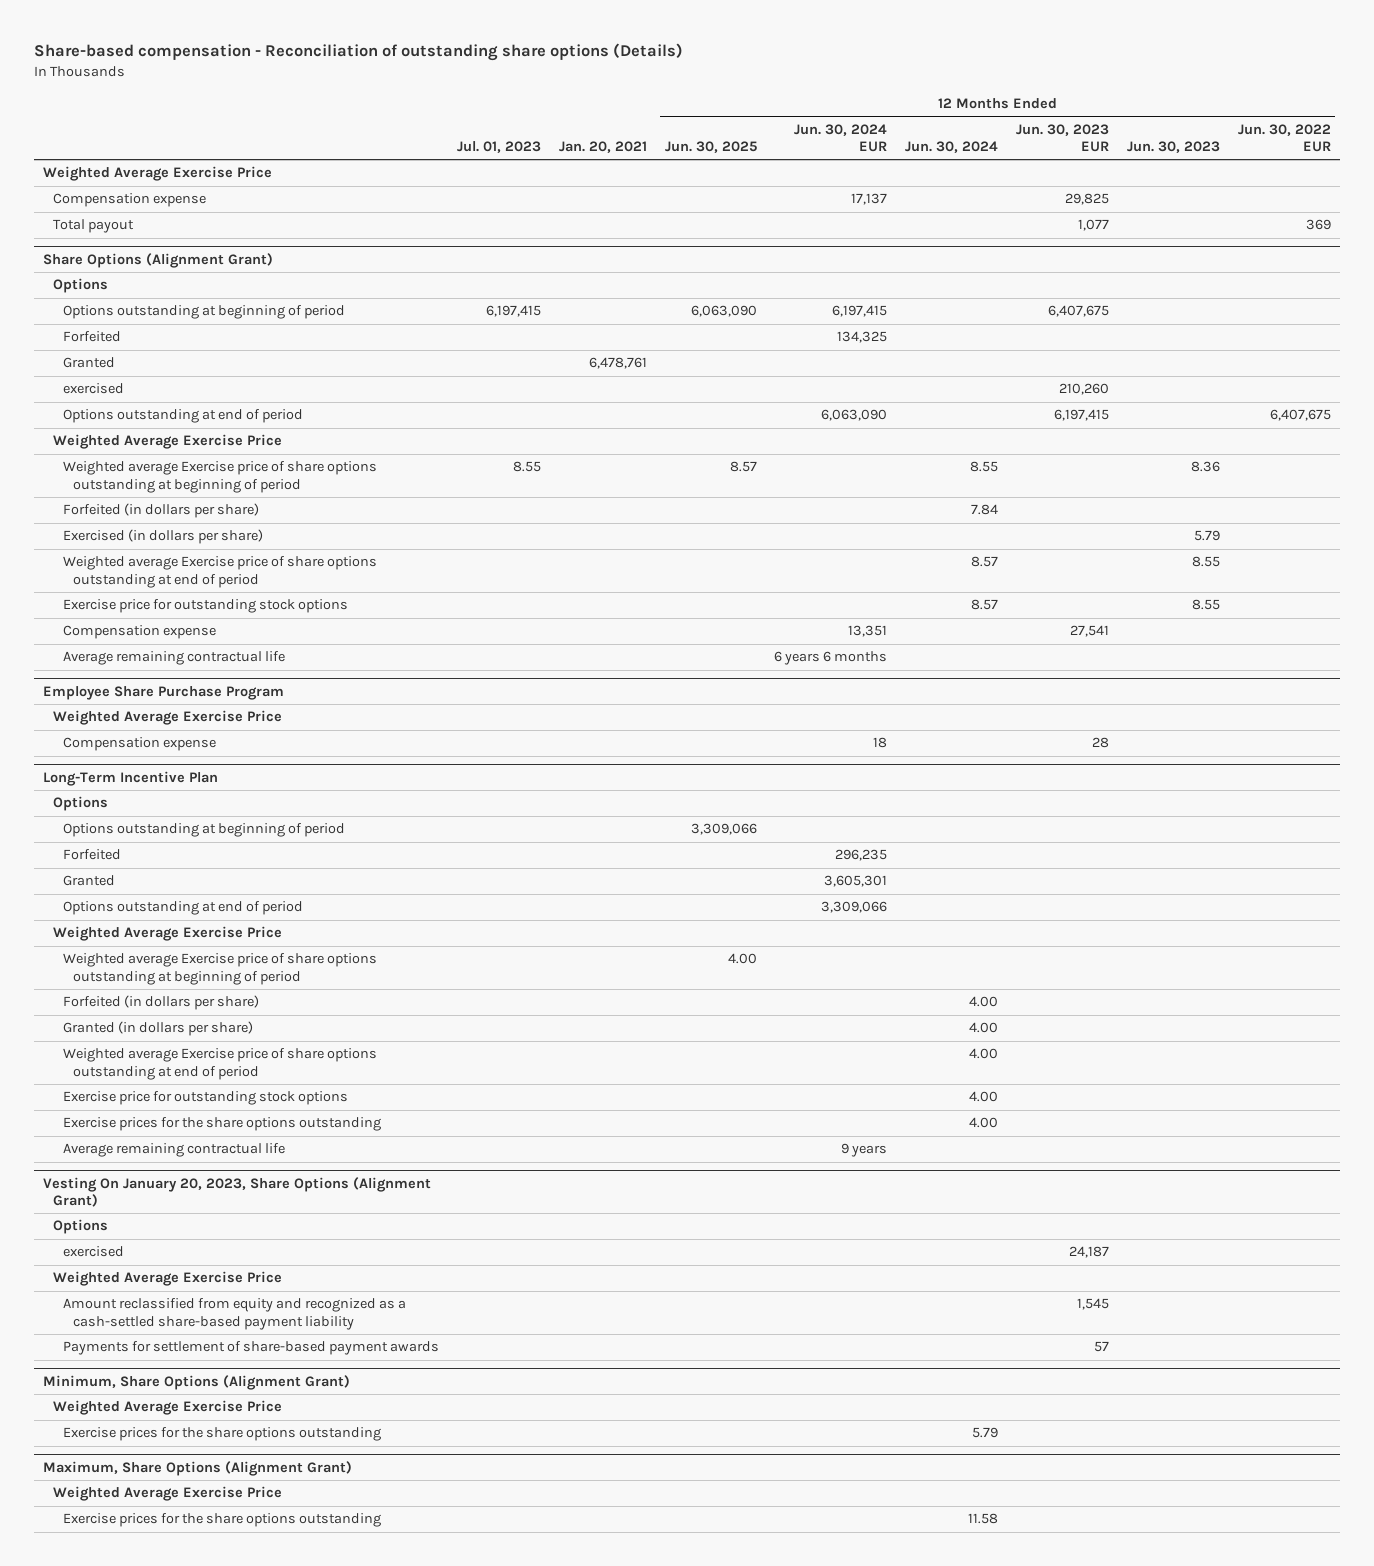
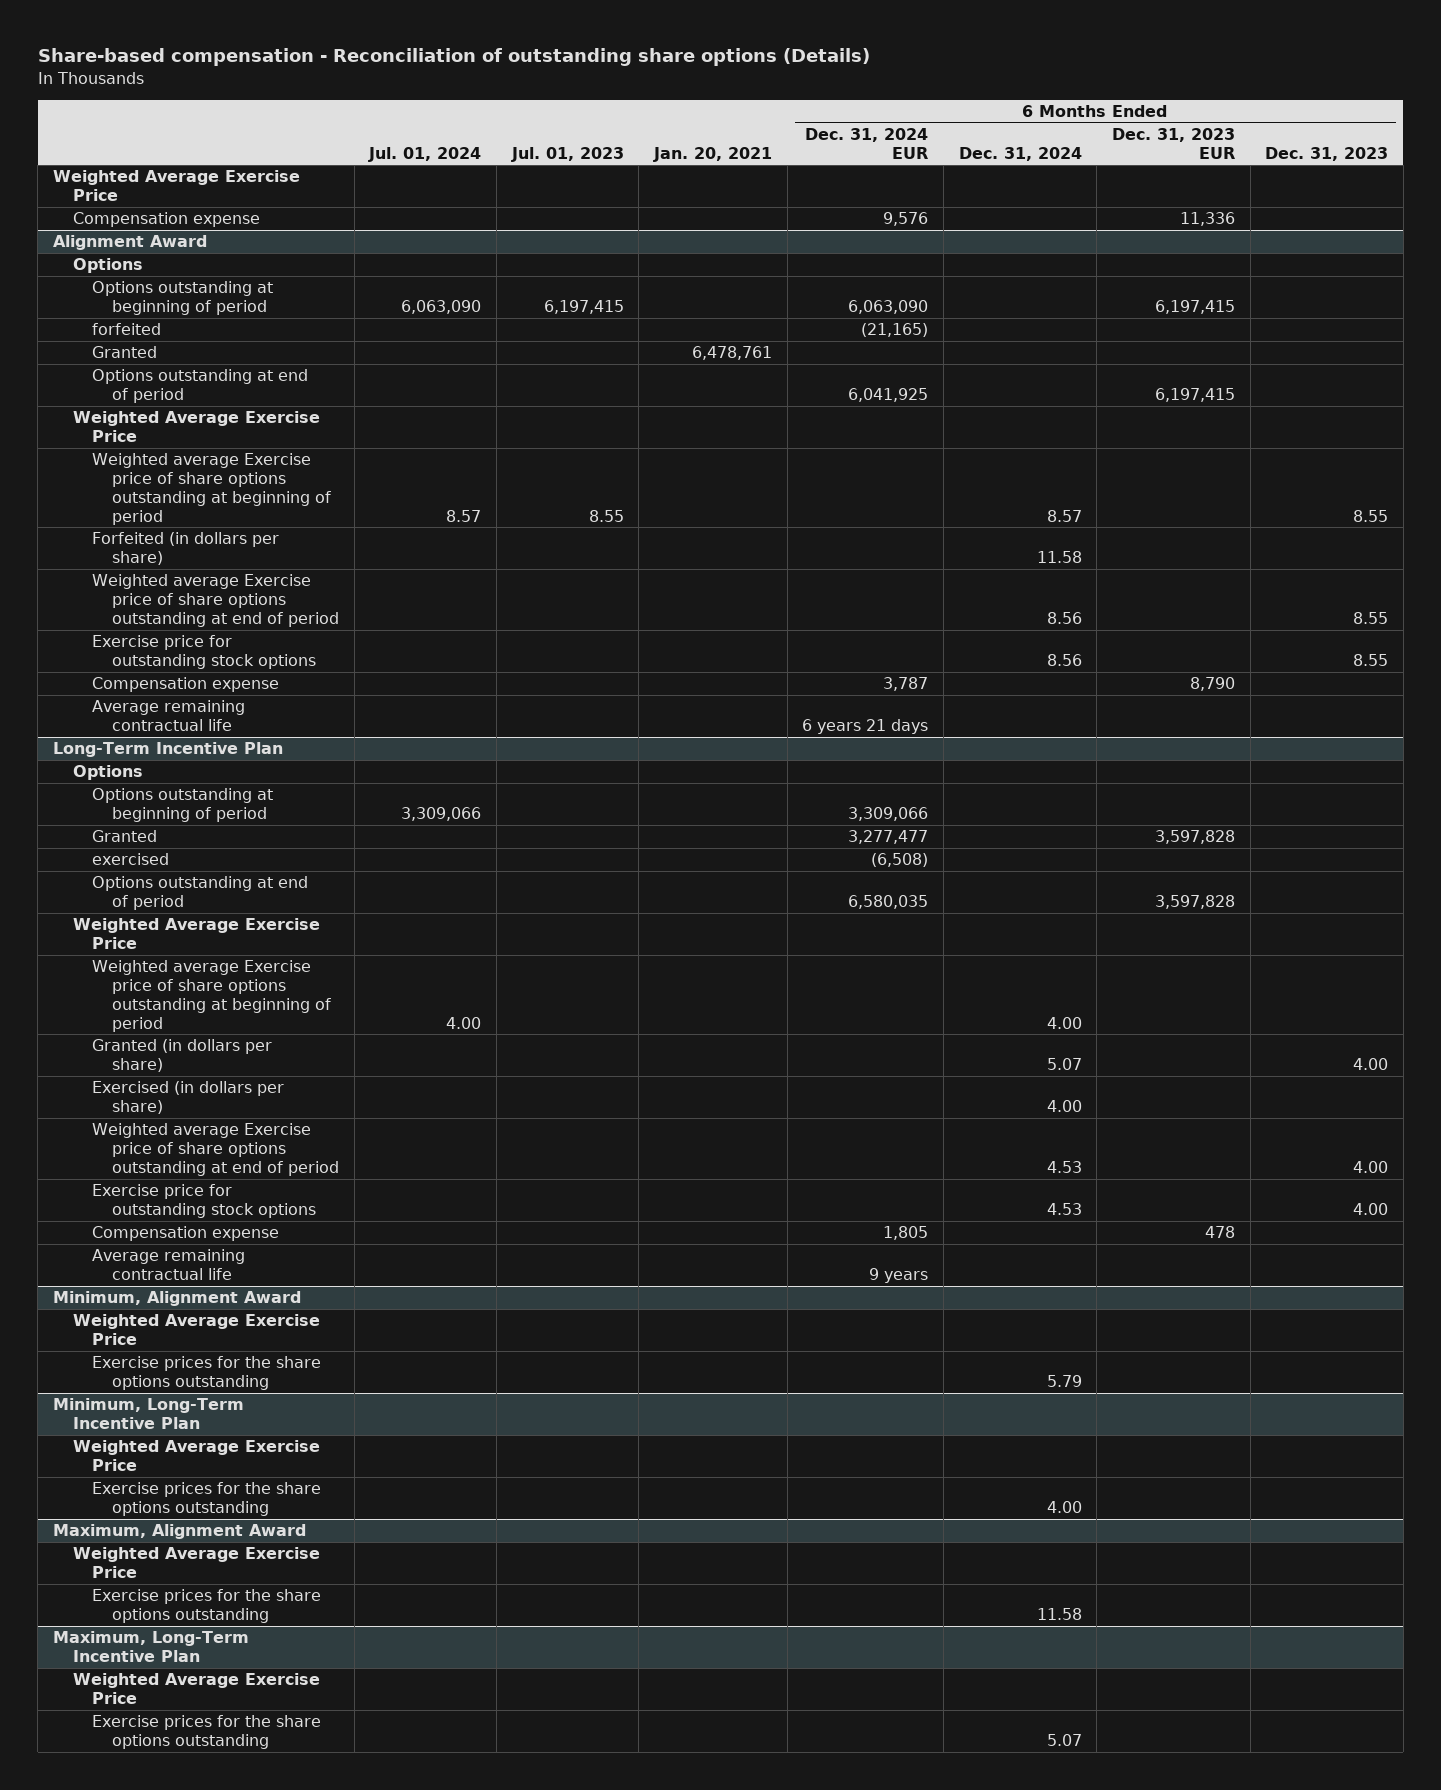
- | Jul. 01, 2023 | Jan. 20, 2021 | 12 Months Ended Jun. 30, 2025 | 12 Months Ended Jun. 30, 2024 EUR | 12 Months Ended Jun. 30, 2024 | 12 Months Ended Jun. 30, 2023 EUR | 12 Months Ended Jun. 30, 2023 | 12 Months Ended Jun. 30, 2022 EUR
+ | Jul. 01, 2024 | Jul. 01, 2023 | Jan. 20, 2021 | 6 Months Ended Dec. 31, 2024 EUR | 6 Months Ended Dec. 31, 2024 | 6 Months Ended Dec. 31, 2023 EUR | 6 Months Ended Dec. 31, 2023
- Total payout | | | | | | 1,077 | | 369
- Share Options (Alignment Grant)
+ Alignment Award
- Forfeited | | | | 134,325 | | | |
+ forfeited | | | | (21,165) | | |
- exercised | | | | | | 210,260 | |
- Exercised (in dollars per share) | | | | | | | 5.79 |
- Employee Share Purchase Program
- Weighted Average Exercise Price
- Compensation expense | | | | 18 | | 28 | |
@ Long-Term Incentive Plan
- Forfeited | | | | 296,235 | | | |
+ exercised | | | | (6,508) | | |
- Forfeited (in dollars per share) | | | | | 4.00 | | |
+ Exercised (in dollars per share) | | | | | 4.00 | |
- Exercise prices for the share options outstanding | | | | | 4.00 | | |
+ Compensation expense | | | | 1,805 | | 478 |
- Vesting On January 20, 2023, Share Options (Alignment Grant)
- Options
- exercised | | | | | | 24,187 | |
- Weighted Average Exercise Price
- Amount reclassified from equity and recognized as a cash-settled share-based payment liability | | | | | | 1,545 | |
- Payments for settlement of share-based payment awards | | | | | | 57 | |
- Minimum, Share Options (Alignment Grant)
- Weighted Average Exercise Price
- Exercise prices for the share options outstanding | | | | | 5.79 | | |
- Maximum, Share Options (Alignment Grant)
- Weighted Average Exercise Price
- Exercise prices for the share options outstanding | | | | | 11.58 | | |
+ Minimum, Alignment Award
+ Weighted Average Exercise Price
+ Exercise prices for the share options outstanding | | | | | 5.79 | |
+ Minimum, Long-Term Incentive Plan
+ Weighted Average Exercise Price
+ Exercise prices for the share options outstanding | | | | | 4.00 | |
+ Maximum, Alignment Award
+ Weighted Average Exercise Price
+ Exercise prices for the share options outstanding | | | | | 11.58 | |
+ Maximum, Long-Term Incentive Plan
+ Weighted Average Exercise Price
+ Exercise prices for the share options outstanding | | | | | 5.07 | |

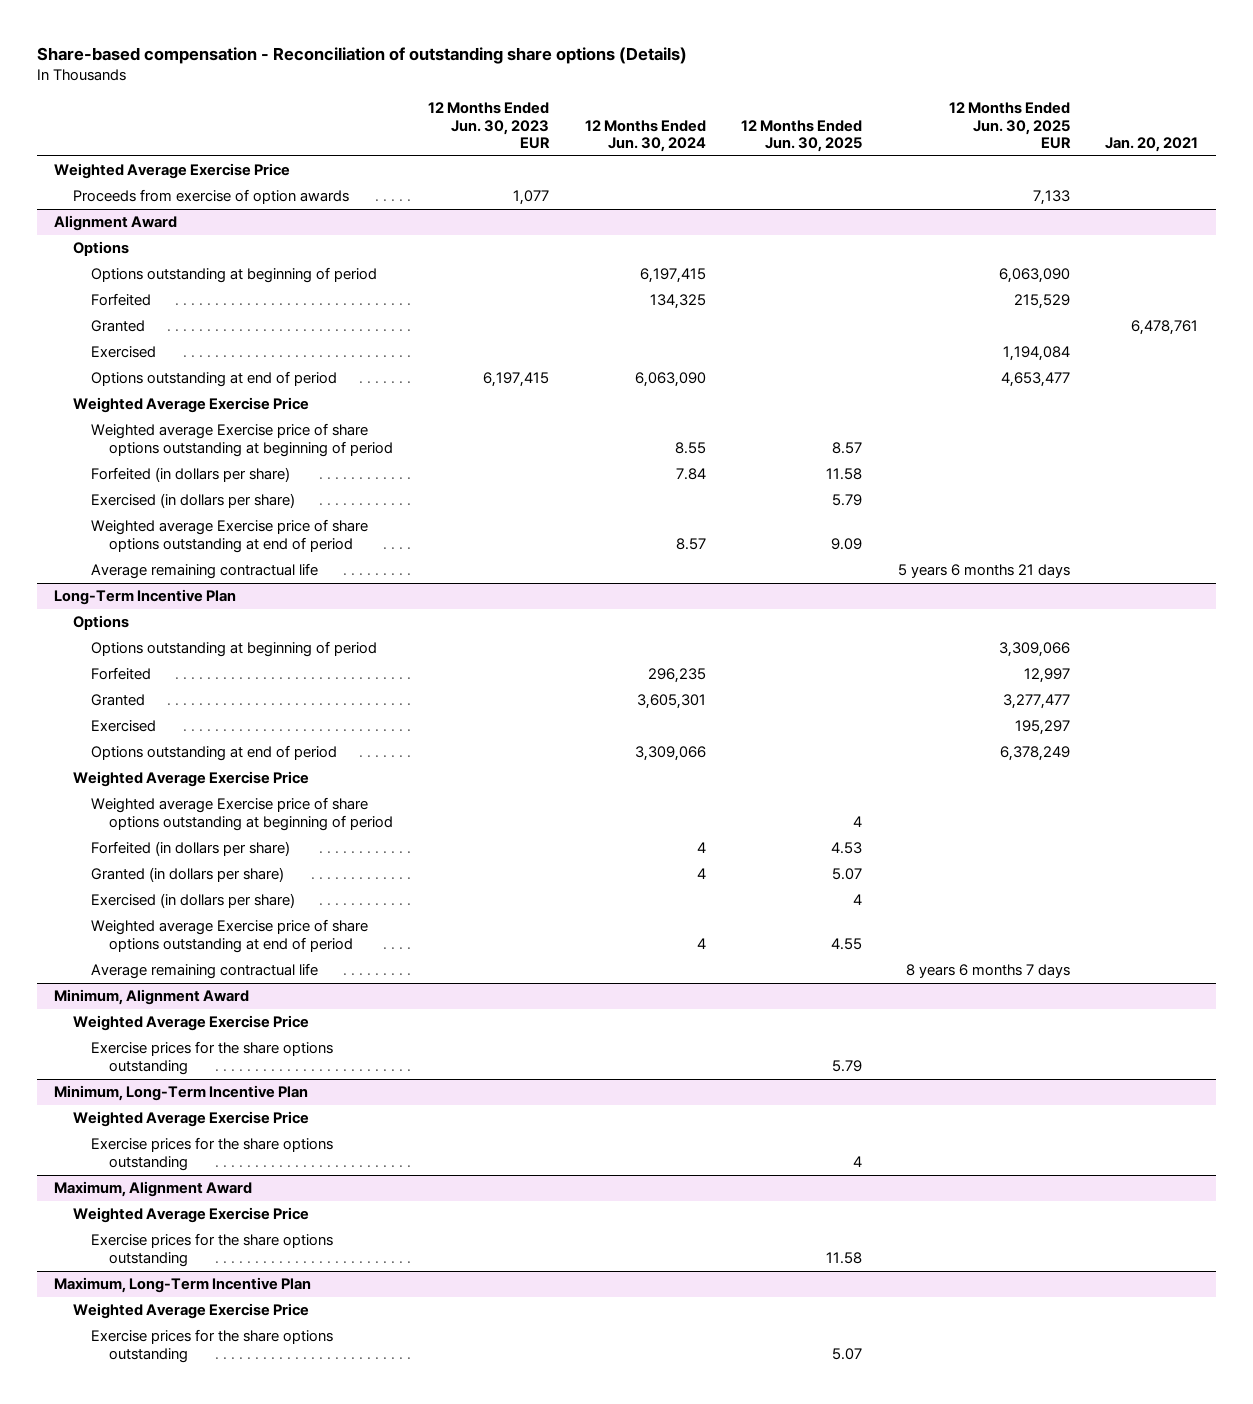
- | Jul. 01, 2024 | Jul. 01, 2023 | Jan. 20, 2021 | 6 Months Ended Dec. 31, 2024 EUR | 6 Months Ended Dec. 31, 2024 | 6 Months Ended Dec. 31, 2023 EUR | 6 Months Ended Dec. 31, 2023
+ | 12 Months Ended Jun. 30, 2023 EUR | 12 Months Ended Jun. 30, 2024 | 12 Months Ended Jun. 30, 2025 | 12 Months Ended Jun. 30, 2025 EUR | Jan. 20, 2021
- Compensation expense | | | | 9,576 | | 11,336 |
+ Proceeds from exercise of option awards | 1,077 | | | 7,133 |
@ Alignment Award
- forfeited | | | | (21,165) | | |
+ Forfeited | | 134,325 | | 215,529 |
+ Exercised | | | | 1,194,084 |
+ Exercised (in dollars per share) | | | 5.79 | |
- Exercise price for outstanding stock options | | | | | 8.56 | | 8.55
- Compensation expense | | | | 3,787 | | 8,790 |
@ Long-Term Incentive Plan
+ Forfeited | | 296,235 | | 12,997 |
- exercised | | | | (6,508) | | |
+ Exercised | | | | 195,297 |
+ Forfeited (in dollars per share) | | 4 | 4.53 | |
- Exercise price for outstanding stock options | | | | | 4.53 | | 4.00
- Compensation expense | | | | 1,805 | | 478 |

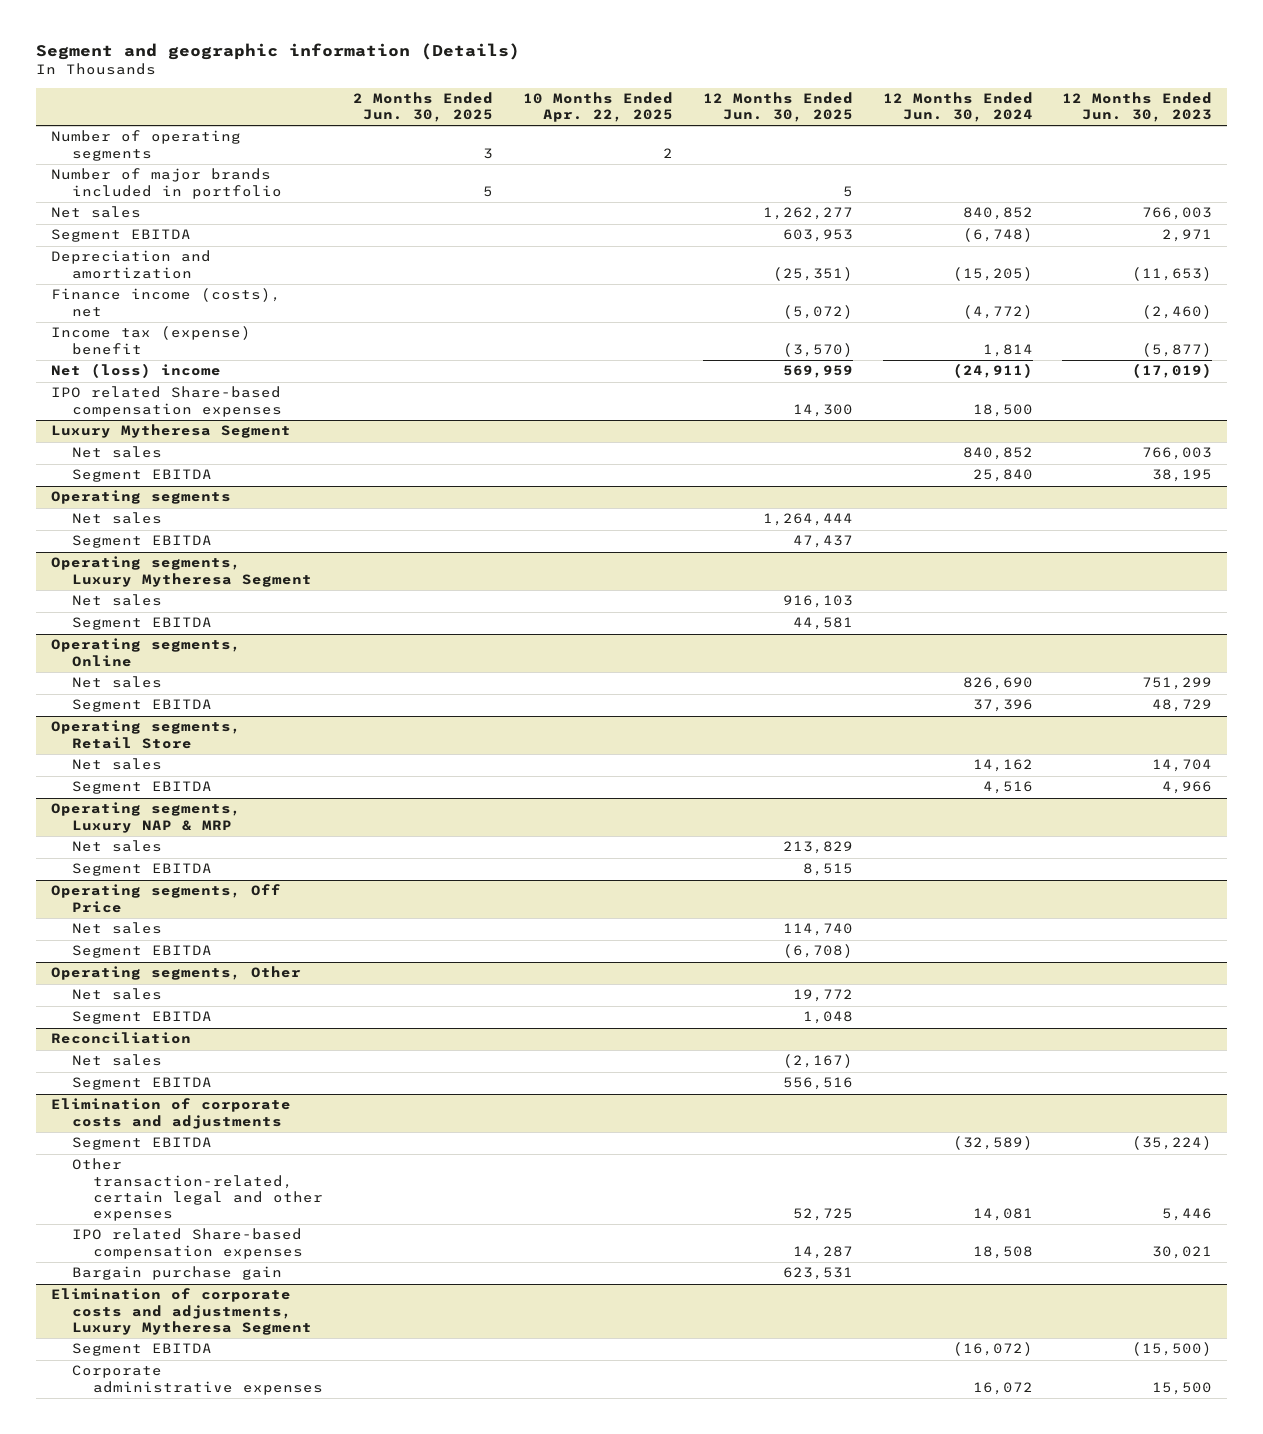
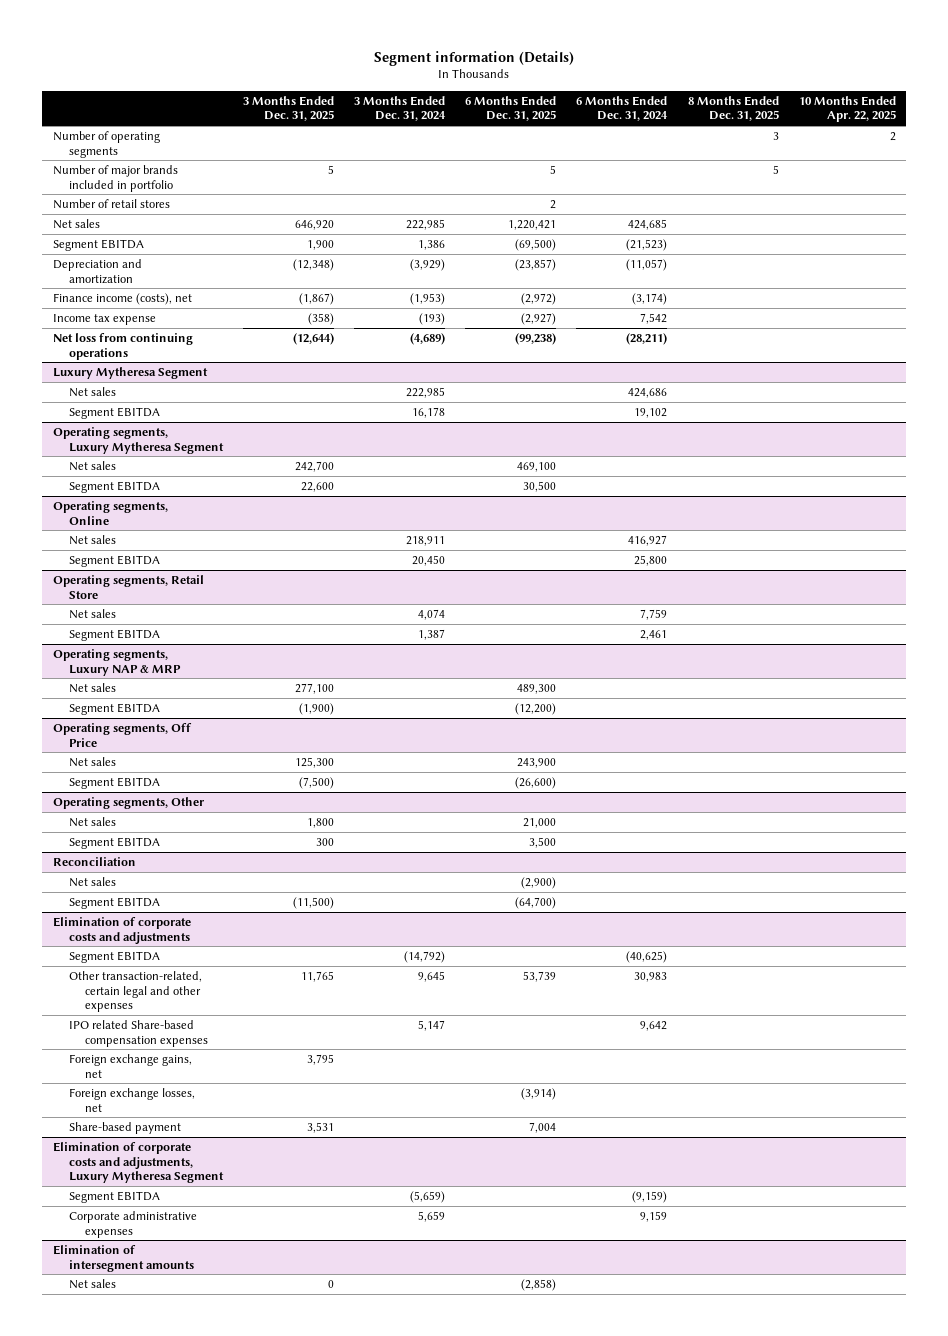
- Segment and geographic information (Details)
+ Segment information (Details)
- | 2 Months Ended Jun. 30, 2025 | 10 Months Ended Apr. 22, 2025 | 12 Months Ended Jun. 30, 2025 | 12 Months Ended Jun. 30, 2024 | 12 Months Ended Jun. 30, 2023
+ | 3 Months Ended Dec. 31, 2025 | 3 Months Ended Dec. 31, 2024 | 6 Months Ended Dec. 31, 2025 | 6 Months Ended Dec. 31, 2024 | 8 Months Ended Dec. 31, 2025 | 10 Months Ended Apr. 22, 2025
+ Number of retail stores | | | 2 | | |
- Income tax (expense) benefit | | | (3,570) | 1,814 | (5,877)
- Net (loss) income | | | 569,959 | (24,911) | (17,019)
- IPO related Share-based compensation expenses | | | 14,300 | 18,500 |
+ Income tax expense | (358) | (193) | (2,927) | 7,542 | |
+ Net loss from continuing operations | (12,644) | (4,689) | (99,238) | (28,211) | |
- Operating segments
- Net sales | | | 1,264,444 | |
- Segment EBITDA | | | 47,437 | |
@ Elimination of corporate costs and adjustments
- Bargain purchase gain | | | 623,531 | |
+ Foreign exchange gains, net | 3,795 | | | | |
+ Foreign exchange losses, net | | | (3,914) | | |
+ Share-based payment | 3,531 | | 7,004 | | |
+ Elimination of intersegment amounts
+ Net sales | 0 | | (2,858) | | |

